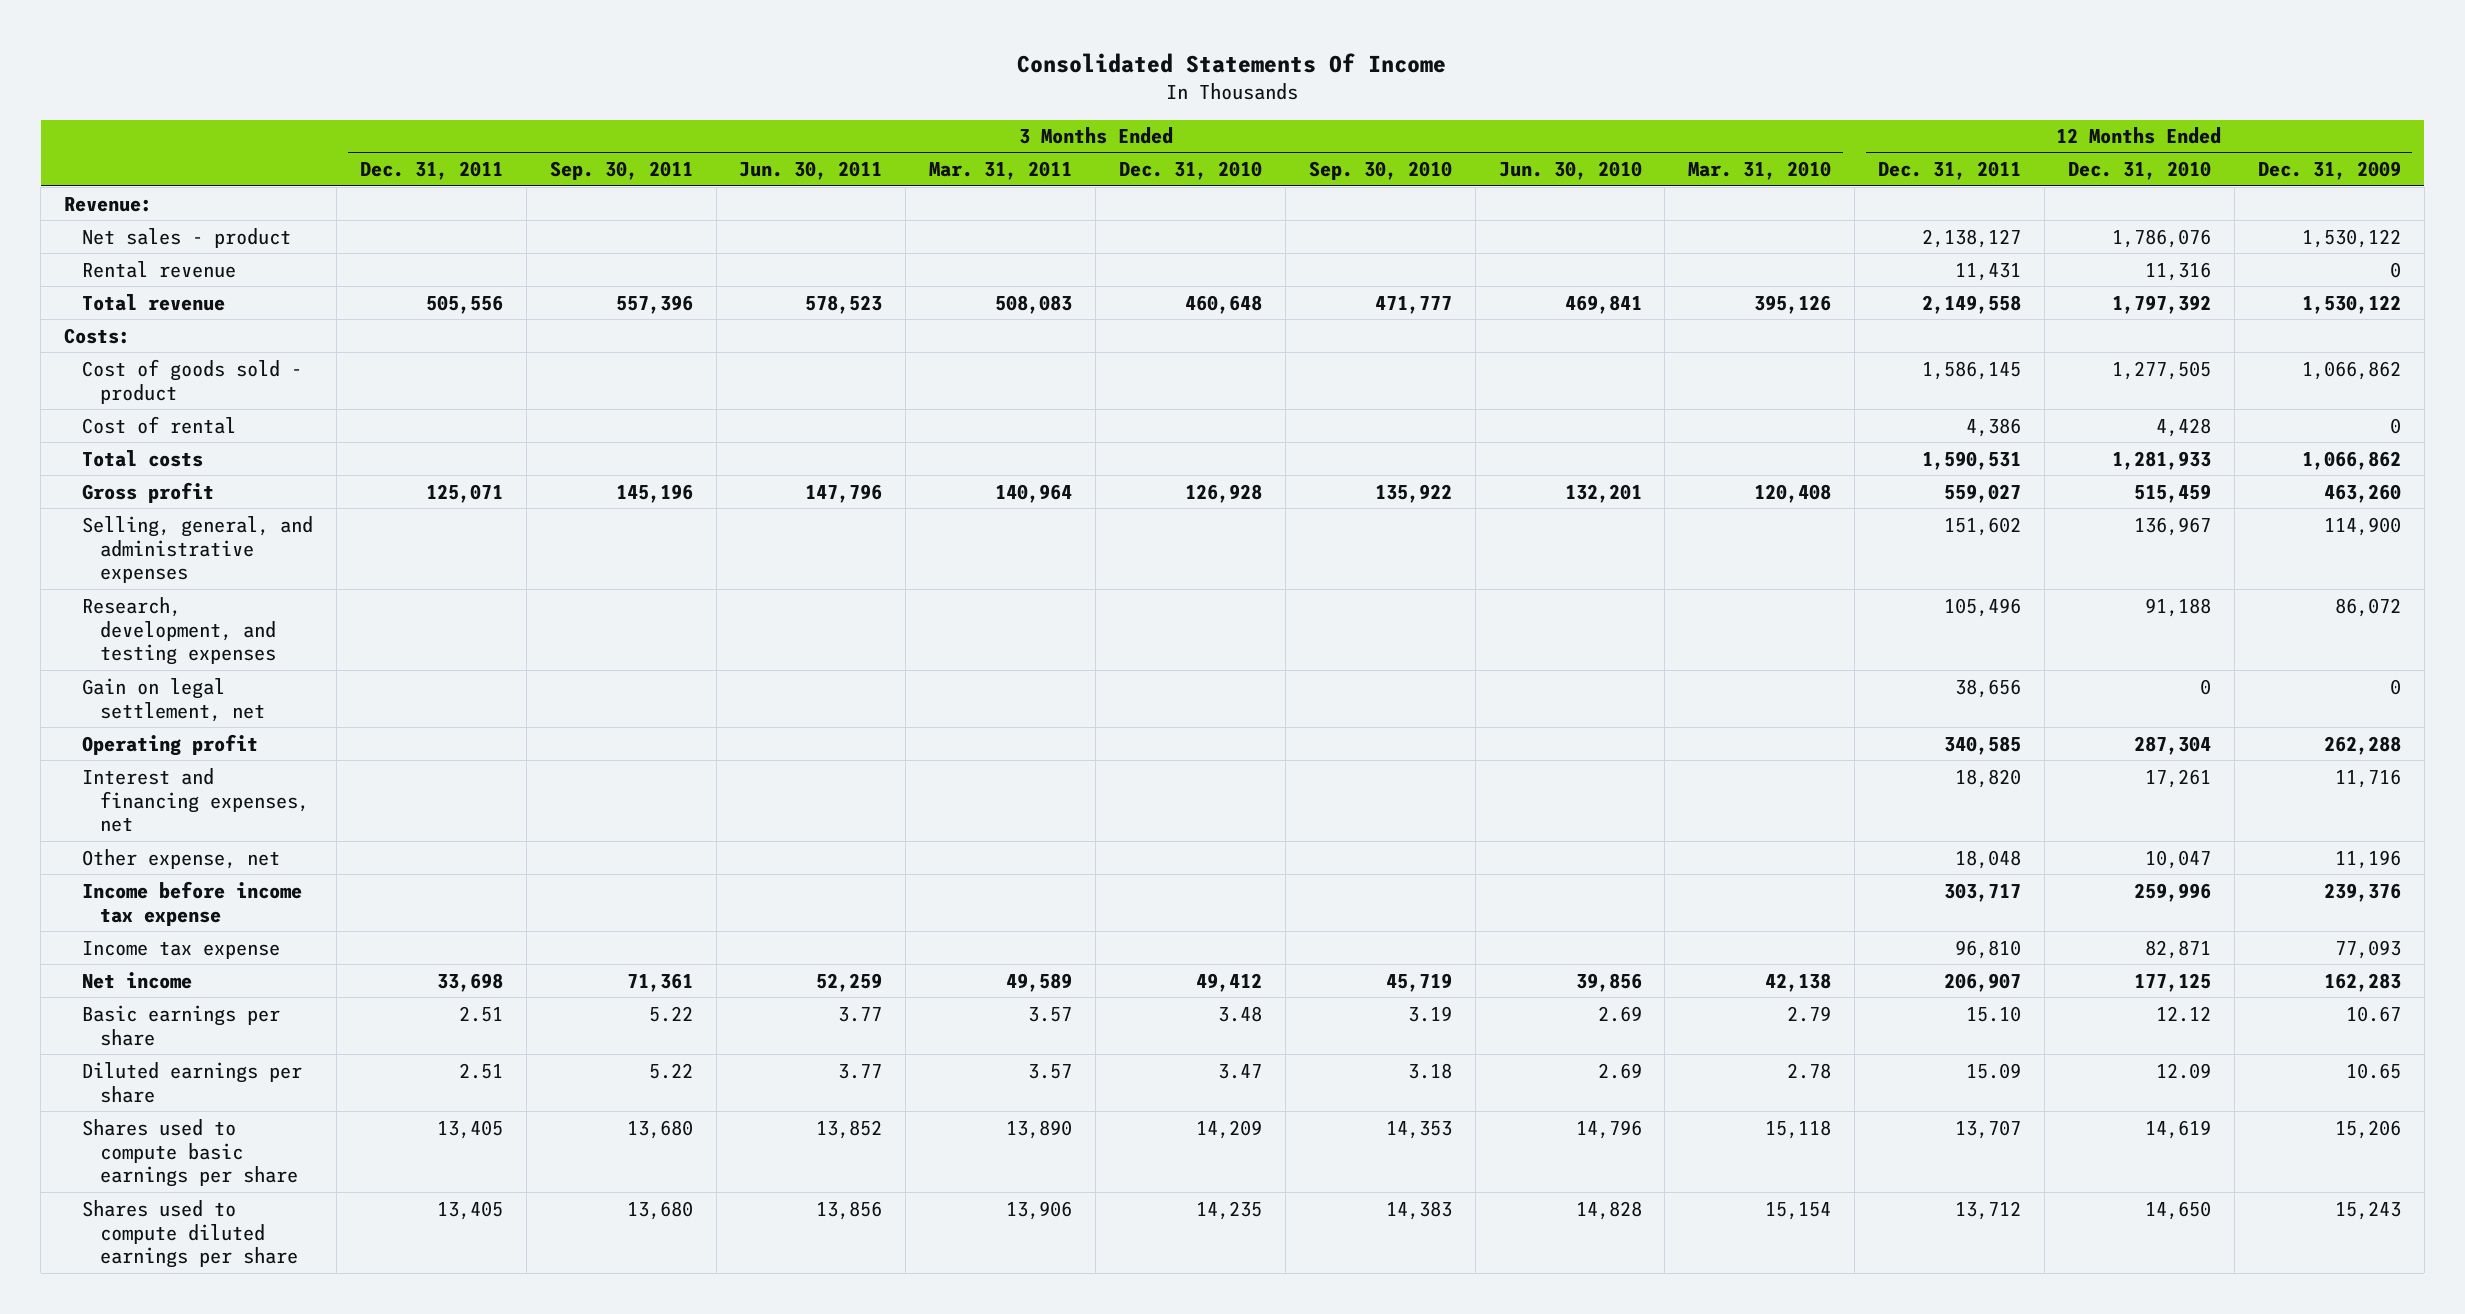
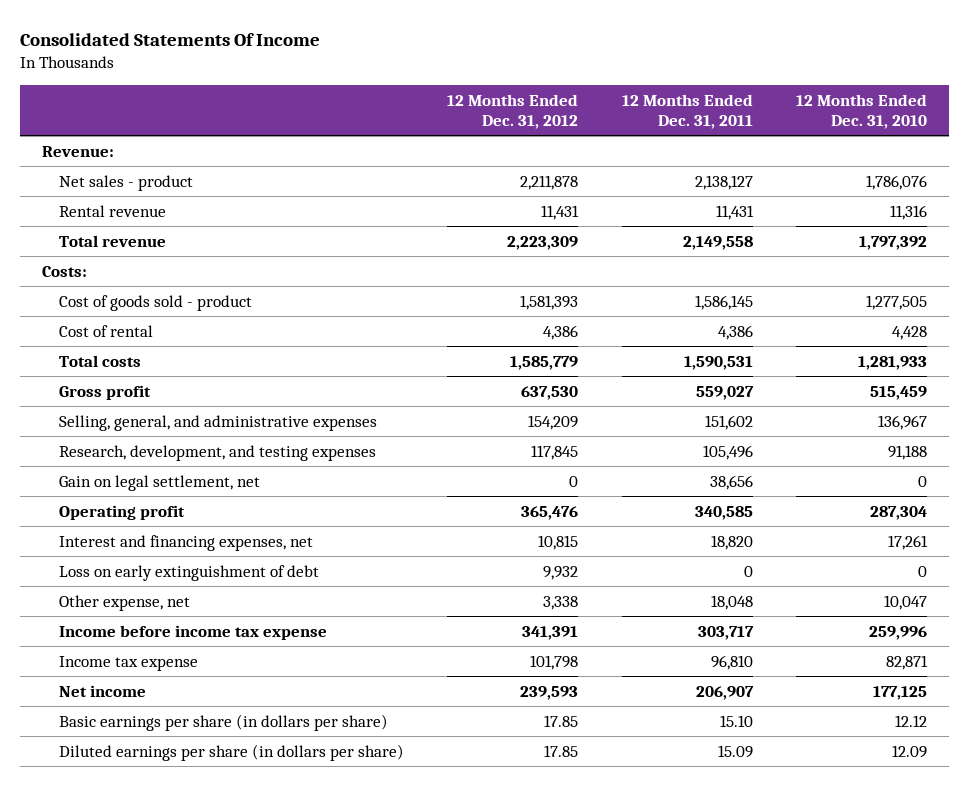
- | 3 Months Ended Dec. 31, 2011 | 3 Months Ended Sep. 30, 2011 | 3 Months Ended Jun. 30, 2011 | 3 Months Ended Mar. 31, 2011 | 3 Months Ended Dec. 31, 2010 | 3 Months Ended Sep. 30, 2010 | 3 Months Ended Jun. 30, 2010 | 3 Months Ended Mar. 31, 2010 | 12 Months Ended Dec. 31, 2011 | 12 Months Ended Dec. 31, 2010 | 12 Months Ended Dec. 31, 2009
+ | 12 Months Ended Dec. 31, 2012 | 12 Months Ended Dec. 31, 2011 | 12 Months Ended Dec. 31, 2010
+ Loss on early extinguishment of debt | 9,932 | 0 | 0
- Basic earnings per share | 2.51 | 5.22 | 3.77 | 3.57 | 3.48 | 3.19 | 2.69 | 2.79 | 15.10 | 12.12 | 10.67
- Diluted earnings per share | 2.51 | 5.22 | 3.77 | 3.57 | 3.47 | 3.18 | 2.69 | 2.78 | 15.09 | 12.09 | 10.65
- Shares used to compute basic earnings per share | 13,405 | 13,680 | 13,852 | 13,890 | 14,209 | 14,353 | 14,796 | 15,118 | 13,707 | 14,619 | 15,206
- Shares used to compute diluted earnings per share | 13,405 | 13,680 | 13,856 | 13,906 | 14,235 | 14,383 | 14,828 | 15,154 | 13,712 | 14,650 | 15,243
+ Basic earnings per share (in dollars per share) | 17.85 | 15.10 | 12.12
+ Diluted earnings per share (in dollars per share) | 17.85 | 15.09 | 12.09

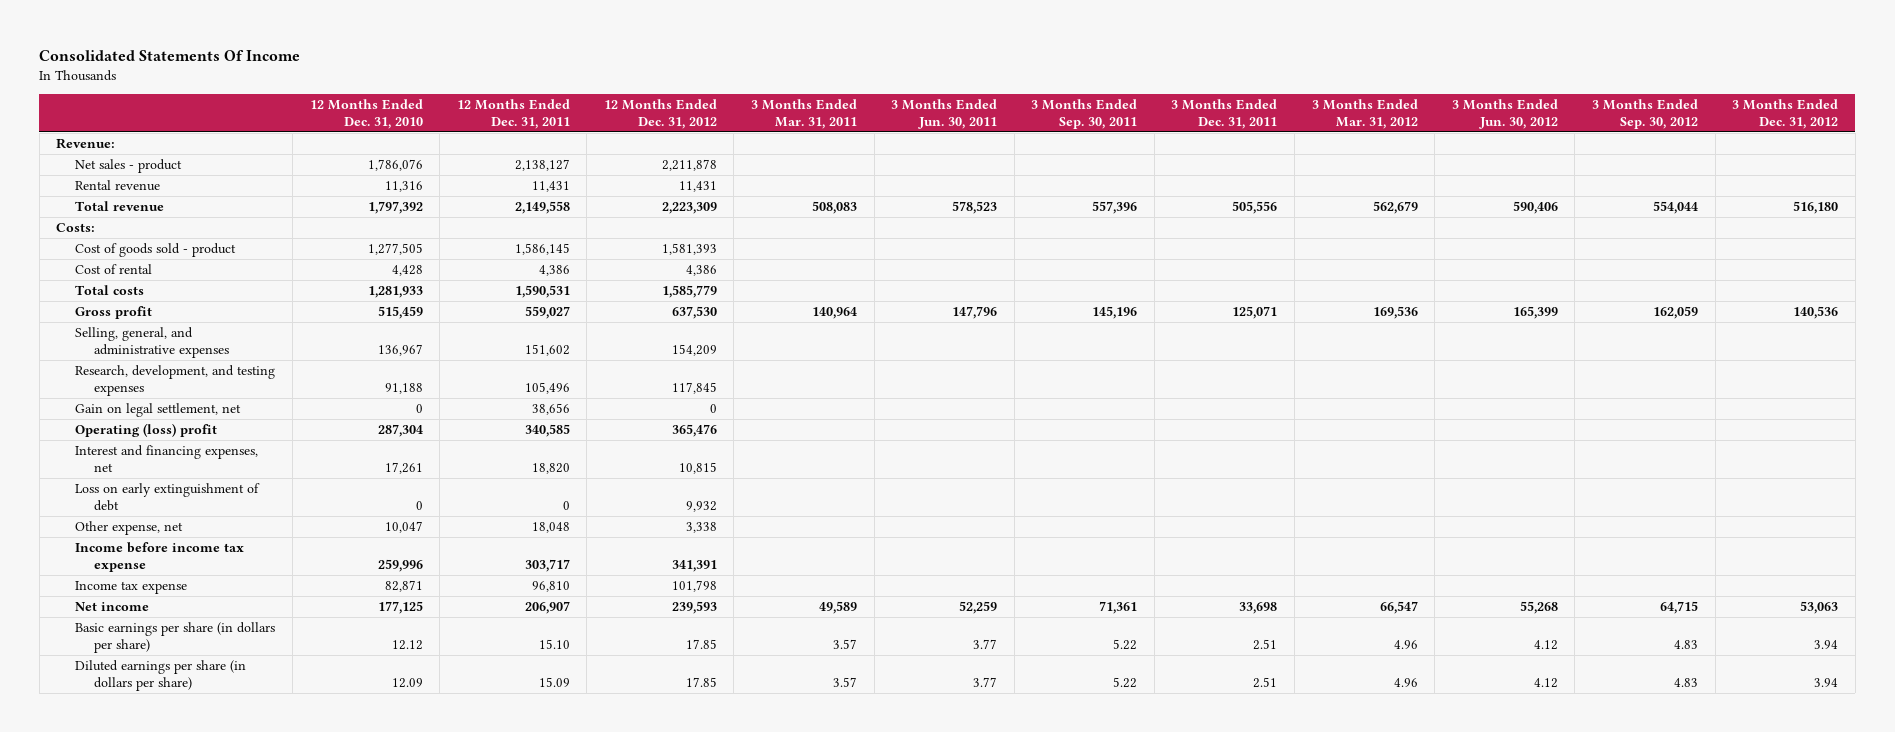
- | 12 Months Ended Dec. 31, 2012 | 12 Months Ended Dec. 31, 2011 | 12 Months Ended Dec. 31, 2010
+ | 12 Months Ended Dec. 31, 2010 | 12 Months Ended Dec. 31, 2011 | 12 Months Ended Dec. 31, 2012 | 3 Months Ended Mar. 31, 2011 | 3 Months Ended Jun. 30, 2011 | 3 Months Ended Sep. 30, 2011 | 3 Months Ended Dec. 31, 2011 | 3 Months Ended Mar. 31, 2012 | 3 Months Ended Jun. 30, 2012 | 3 Months Ended Sep. 30, 2012 | 3 Months Ended Dec. 31, 2012
- Operating profit | 365,476 | 340,585 | 287,304
+ Operating (loss) profit | 287,304 | 340,585 | 365,476 | | | | | | | |

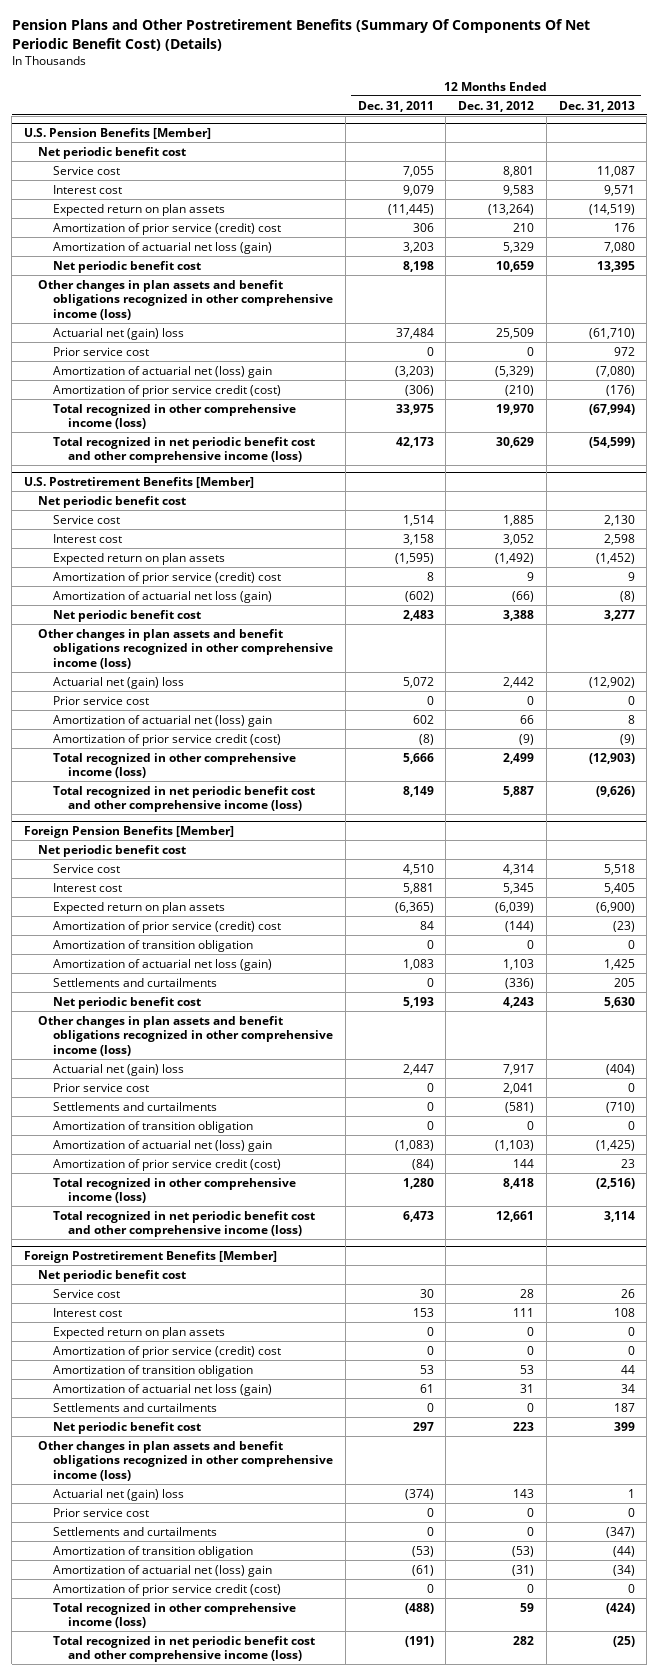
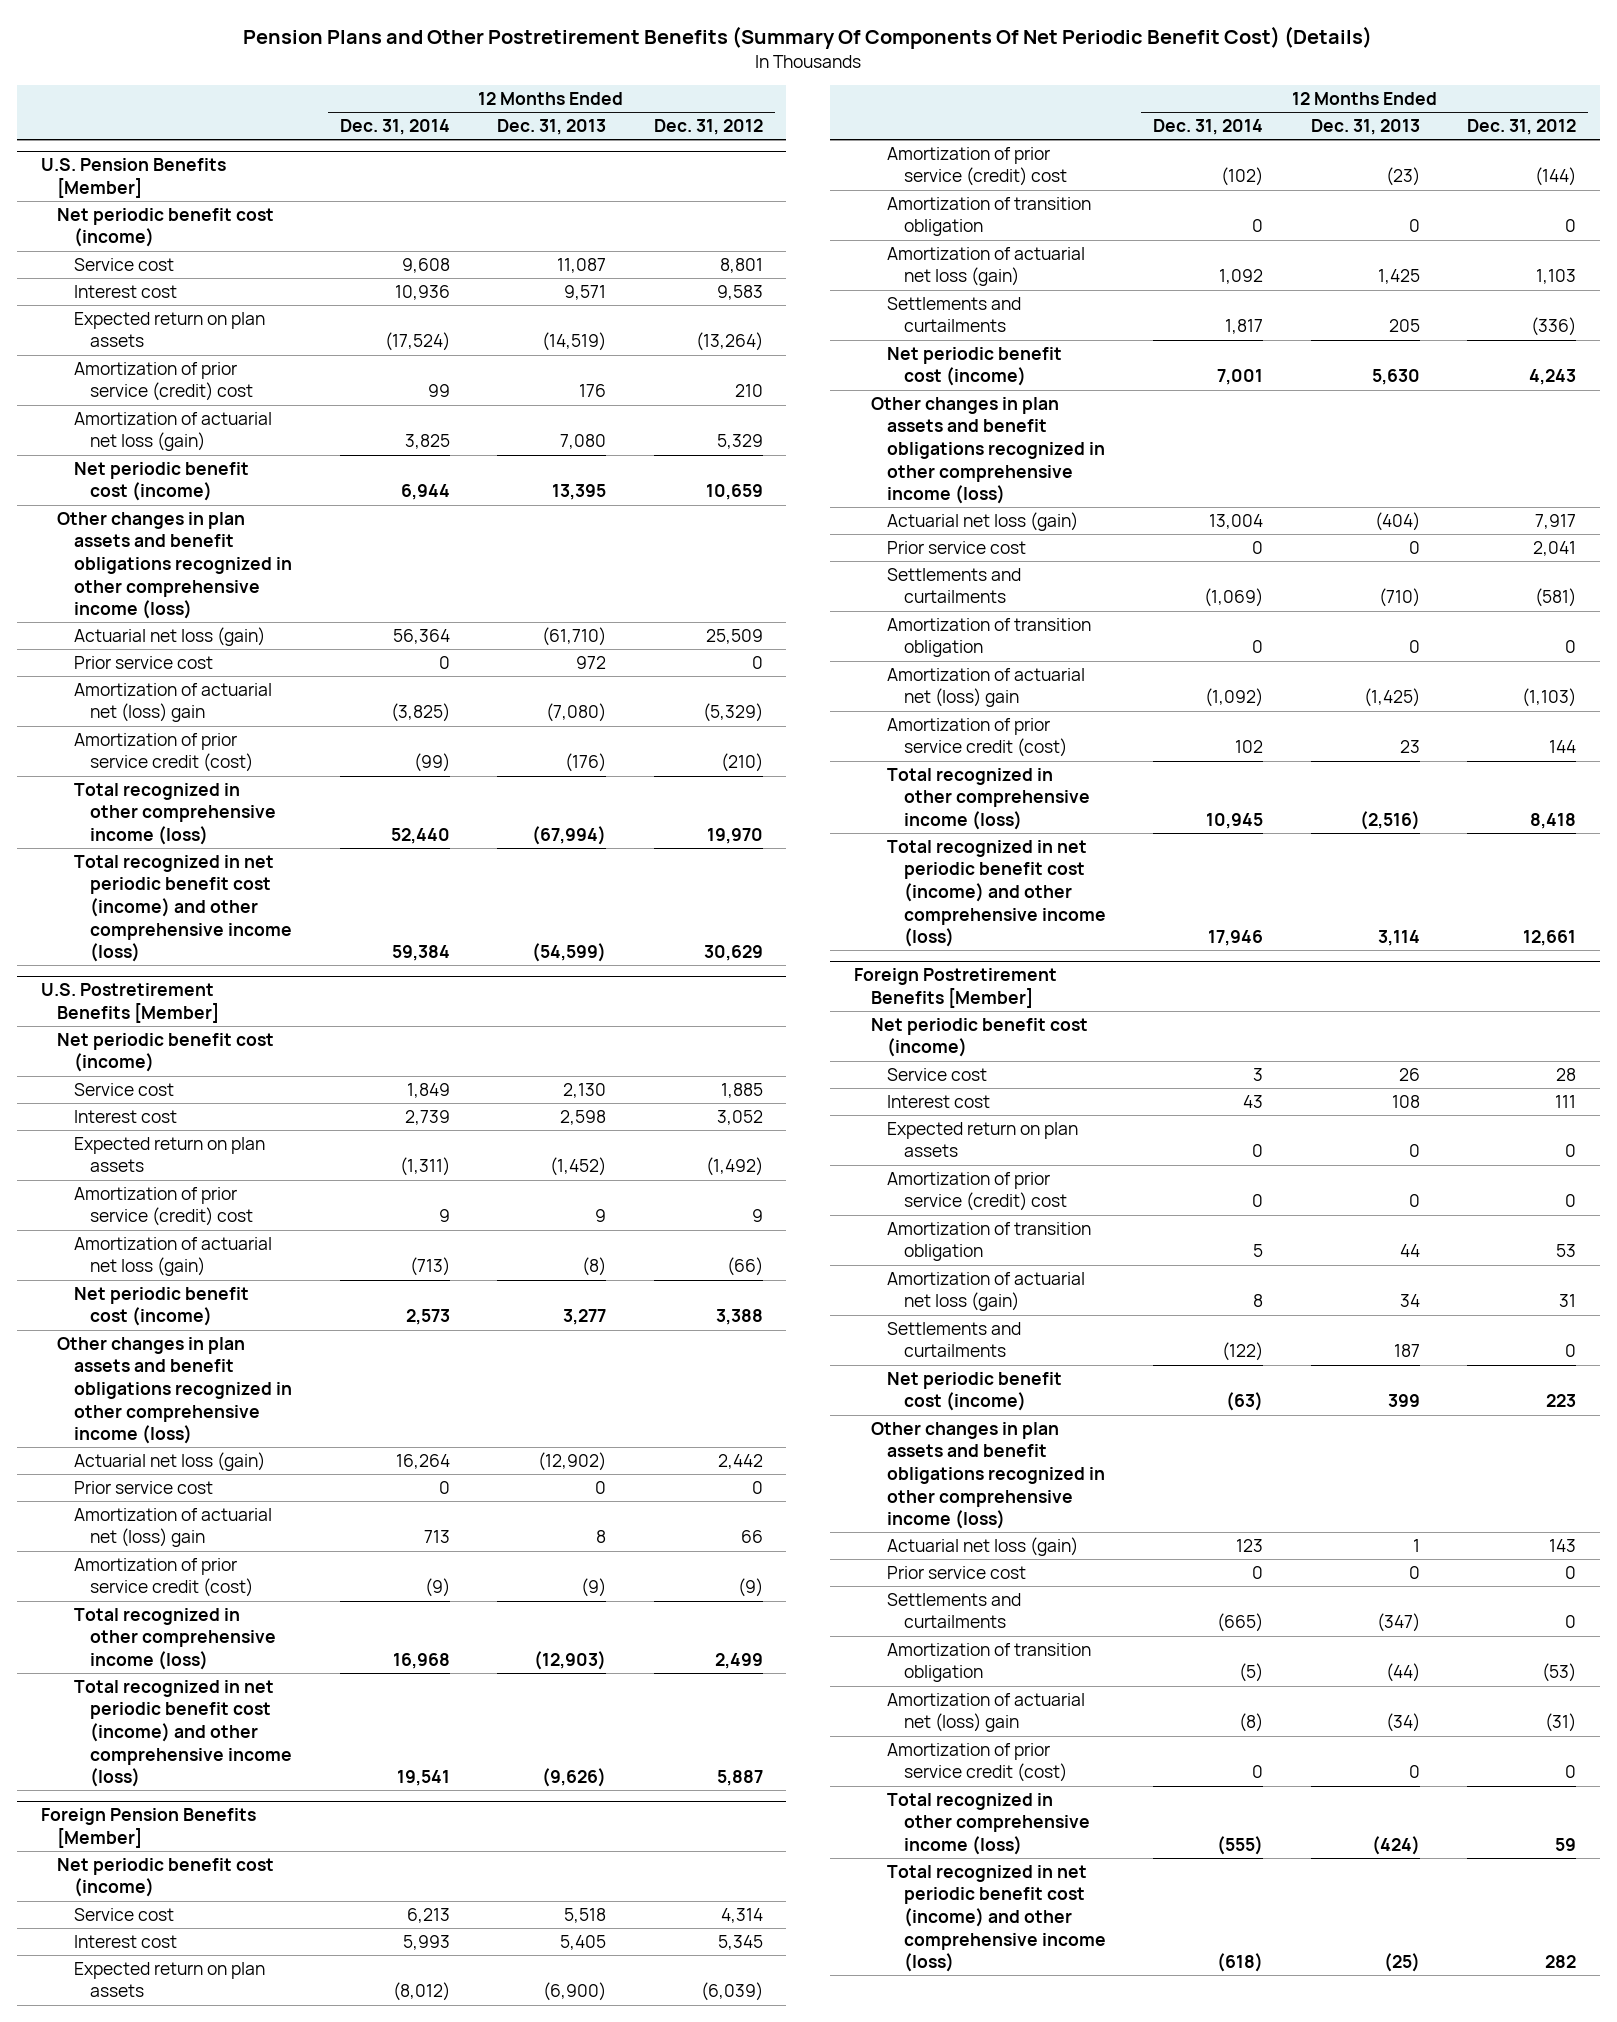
- | 12 Months Ended Dec. 31, 2011 | 12 Months Ended Dec. 31, 2012 | 12 Months Ended Dec. 31, 2013
+ | 12 Months Ended Dec. 31, 2014 | 12 Months Ended Dec. 31, 2013 | 12 Months Ended Dec. 31, 2012
@ U.S. Pension Benefits [Member]
- Net periodic benefit cost
+ Net periodic benefit cost (income)
- Net periodic benefit cost | 8,198 | 10,659 | 13,395
+ Net periodic benefit cost (income) | 6,944 | 13,395 | 10,659
- Actuarial net (gain) loss | 37,484 | 25,509 | (61,710)
+ Actuarial net loss (gain) | 56,364 | (61,710) | 25,509
- Total recognized in net periodic benefit cost and other comprehensive income (loss) | 42,173 | 30,629 | (54,599)
+ Total recognized in net periodic benefit cost (income) and other comprehensive income (loss) | 59,384 | (54,599) | 30,629
@ U.S. Postretirement Benefits [Member]
- Net periodic benefit cost
+ Net periodic benefit cost (income)
- Net periodic benefit cost | 2,483 | 3,388 | 3,277
+ Net periodic benefit cost (income) | 2,573 | 3,277 | 3,388
- Actuarial net (gain) loss | 5,072 | 2,442 | (12,902)
+ Actuarial net loss (gain) | 16,264 | (12,902) | 2,442
- Total recognized in net periodic benefit cost and other comprehensive income (loss) | 8,149 | 5,887 | (9,626)
+ Total recognized in net periodic benefit cost (income) and other comprehensive income (loss) | 19,541 | (9,626) | 5,887
@ Foreign Pension Benefits [Member]
- Net periodic benefit cost
+ Net periodic benefit cost (income)
- Net periodic benefit cost | 5,193 | 4,243 | 5,630
+ Net periodic benefit cost (income) | 7,001 | 5,630 | 4,243
- Actuarial net (gain) loss | 2,447 | 7,917 | (404)
+ Actuarial net loss (gain) | 13,004 | (404) | 7,917
- Total recognized in net periodic benefit cost and other comprehensive income (loss) | 6,473 | 12,661 | 3,114
+ Total recognized in net periodic benefit cost (income) and other comprehensive income (loss) | 17,946 | 3,114 | 12,661
@ Foreign Postretirement Benefits [Member]
- Net periodic benefit cost
+ Net periodic benefit cost (income)
- Net periodic benefit cost | 297 | 223 | 399
+ Net periodic benefit cost (income) | (63) | 399 | 223
- Actuarial net (gain) loss | (374) | 143 | 1
+ Actuarial net loss (gain) | 123 | 1 | 143
- Total recognized in net periodic benefit cost and other comprehensive income (loss) | (191) | 282 | (25)
+ Total recognized in net periodic benefit cost (income) and other comprehensive income (loss) | (618) | (25) | 282

